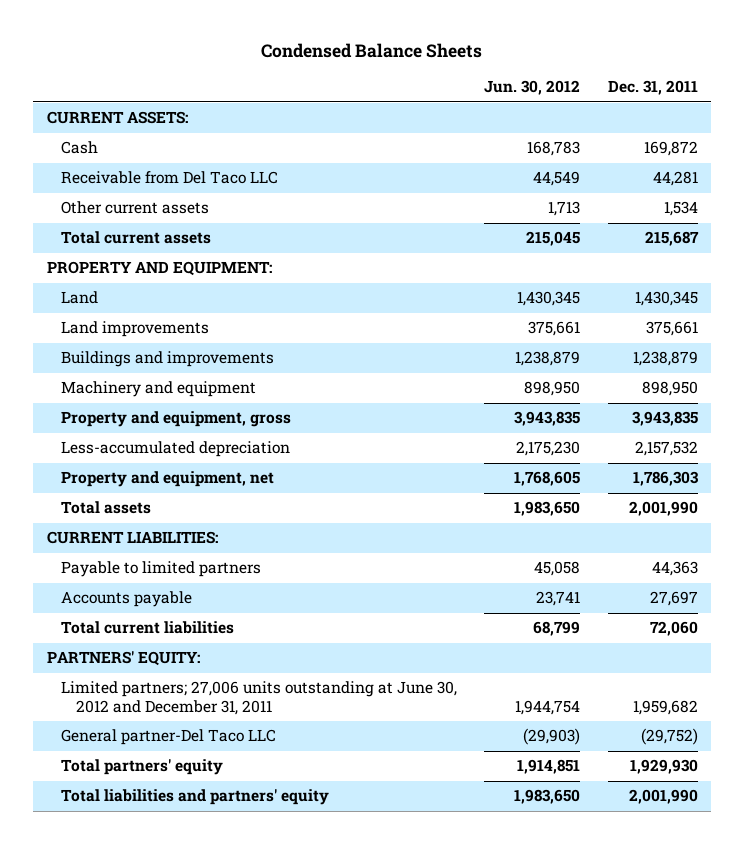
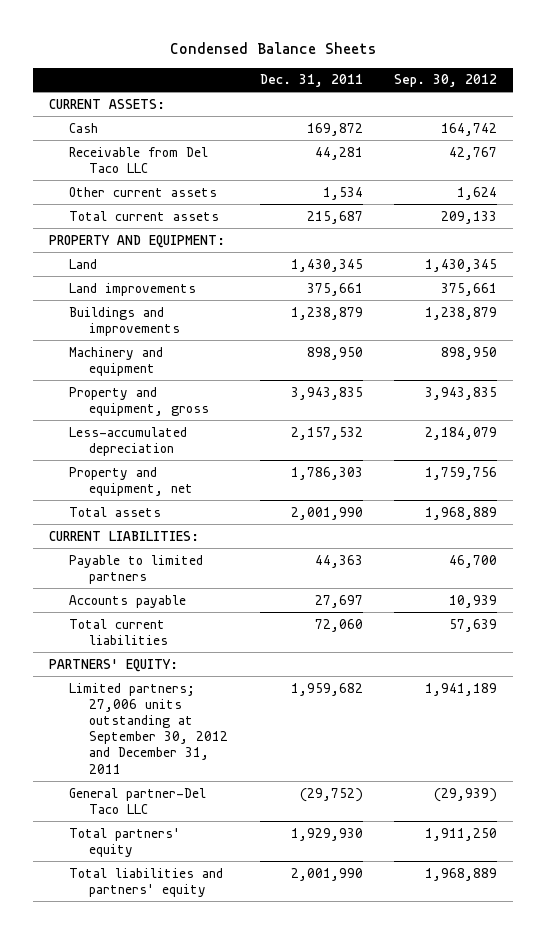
- | Jun. 30, 2012 | Dec. 31, 2011
+ | Dec. 31, 2011 | Sep. 30, 2012
- Limited partners; 27,006 units outstanding at June 30, 2012 and December 31, 2011 | 1,944,754 | 1,959,682
+ Limited partners; 27,006 units outstanding at September 30, 2012 and December 31, 2011 | 1,959,682 | 1,941,189

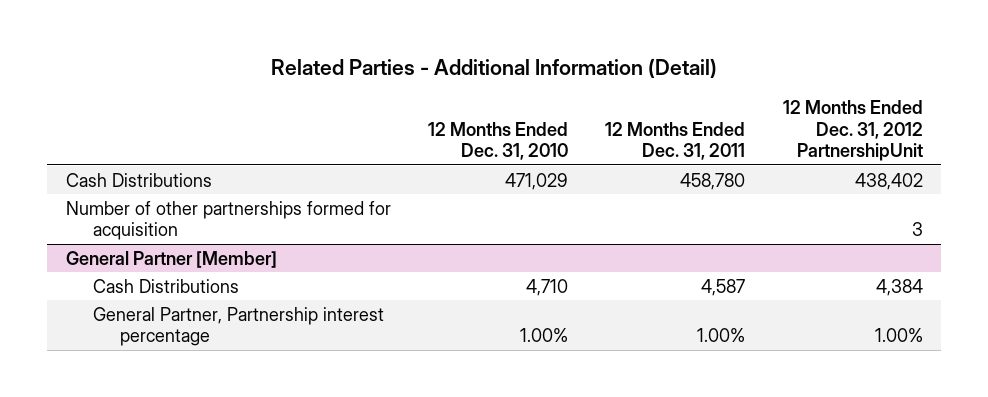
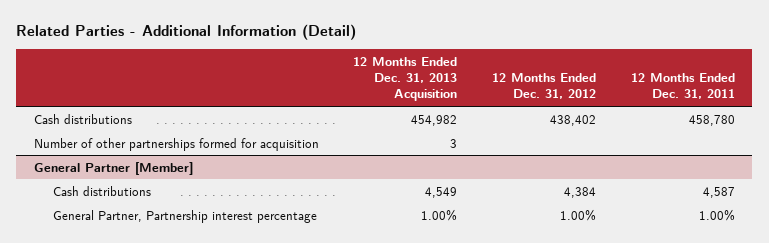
- | 12 Months Ended Dec. 31, 2010 | 12 Months Ended Dec. 31, 2011 | 12 Months Ended Dec. 31, 2012 PartnershipUnit
+ | 12 Months Ended Dec. 31, 2013 Acquisition | 12 Months Ended Dec. 31, 2012 | 12 Months Ended Dec. 31, 2011
- Cash Distributions | 471,029 | 458,780 | 438,402
+ Cash distributions | 454,982 | 438,402 | 458,780
@ General Partner [Member]
- Cash Distributions | 4,710 | 4,587 | 4,384
+ Cash distributions | 4,549 | 4,384 | 4,587

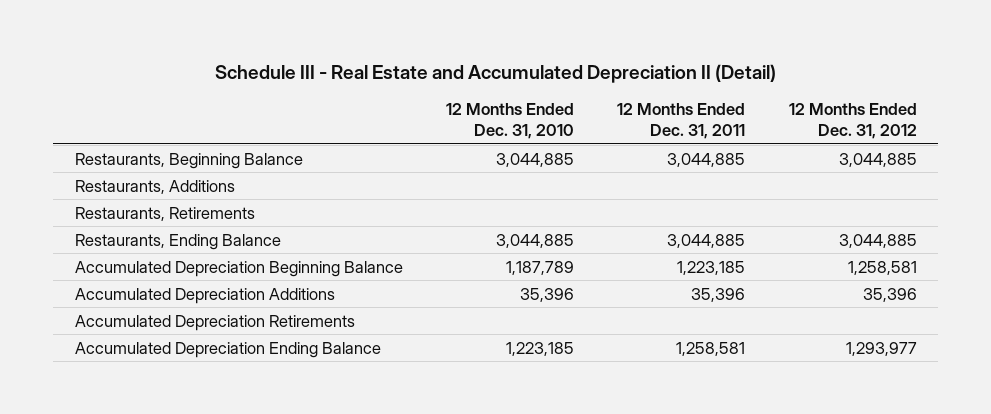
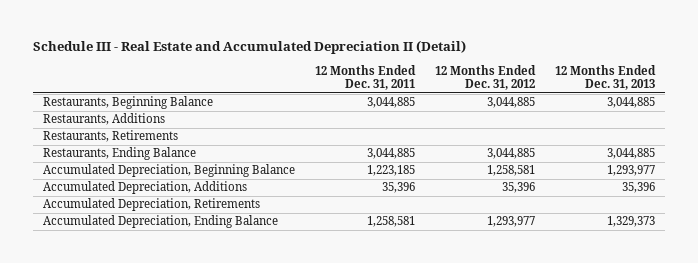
- | 12 Months Ended Dec. 31, 2010 | 12 Months Ended Dec. 31, 2011 | 12 Months Ended Dec. 31, 2012
+ | 12 Months Ended Dec. 31, 2011 | 12 Months Ended Dec. 31, 2012 | 12 Months Ended Dec. 31, 2013
- Accumulated Depreciation Beginning Balance | 1,187,789 | 1,223,185 | 1,258,581
- Accumulated Depreciation Additions | 35,396 | 35,396 | 35,396
- Accumulated Depreciation Retirements
- Accumulated Depreciation Ending Balance | 1,223,185 | 1,258,581 | 1,293,977
+ Accumulated Depreciation, Beginning Balance | 1,223,185 | 1,258,581 | 1,293,977
+ Accumulated Depreciation, Additions | 35,396 | 35,396 | 35,396
+ Accumulated Depreciation, Retirements
+ Accumulated Depreciation, Ending Balance | 1,258,581 | 1,293,977 | 1,329,373

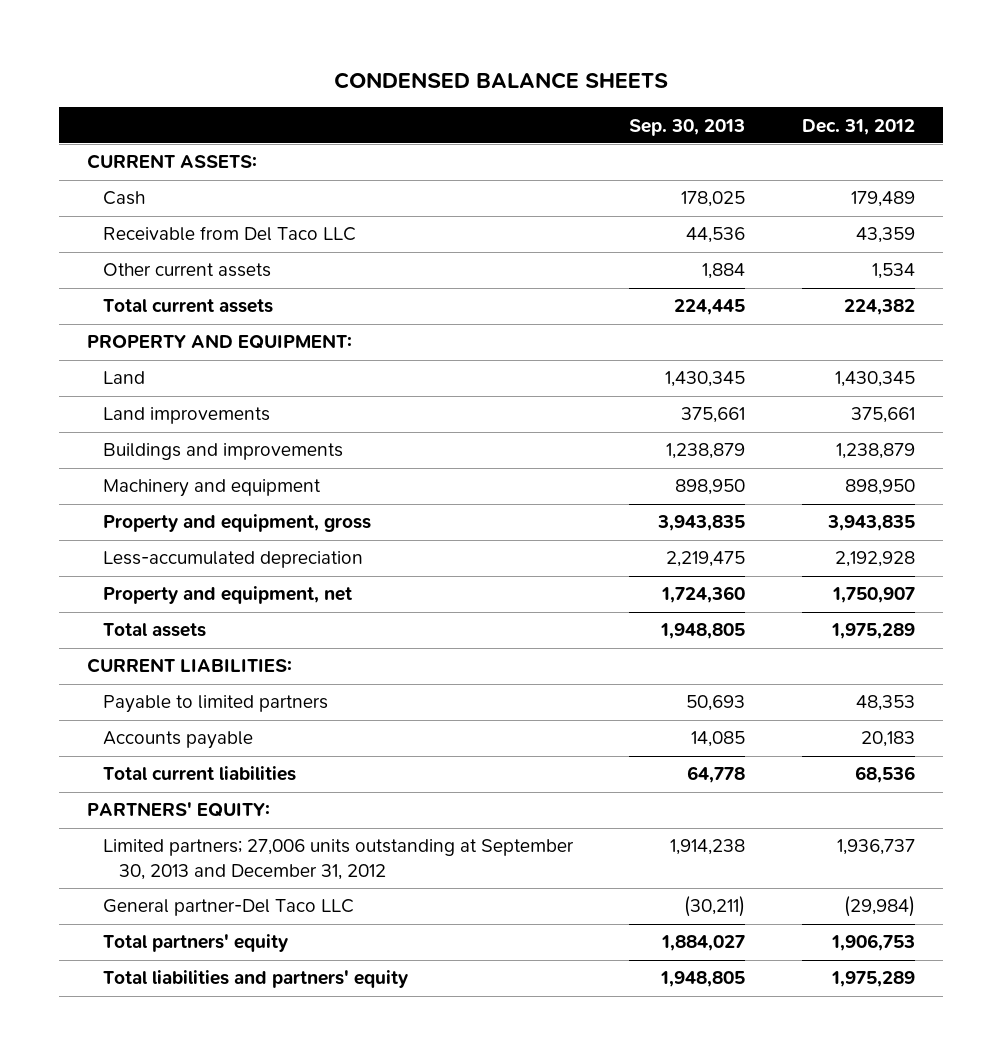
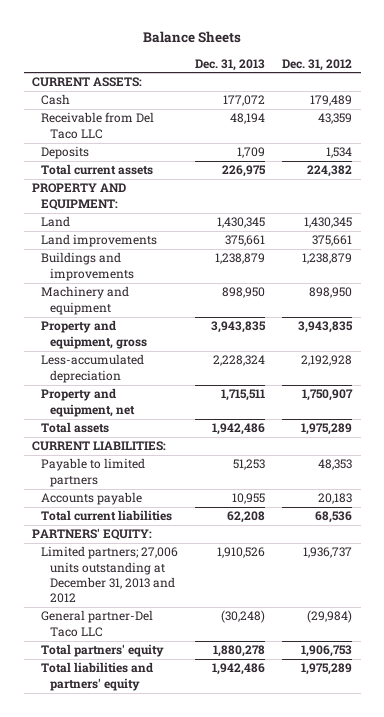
- CONDENSED BALANCE SHEETS
+ Balance Sheets
- | Sep. 30, 2013 | Dec. 31, 2012
+ | Dec. 31, 2013 | Dec. 31, 2012
- Other current assets | 1,884 | 1,534
+ Deposits | 1,709 | 1,534
- Limited partners; 27,006 units outstanding at September 30, 2013 and December 31, 2012 | 1,914,238 | 1,936,737
+ Limited partners; 27,006 units outstanding at December 31, 2013 and 2012 | 1,910,526 | 1,936,737

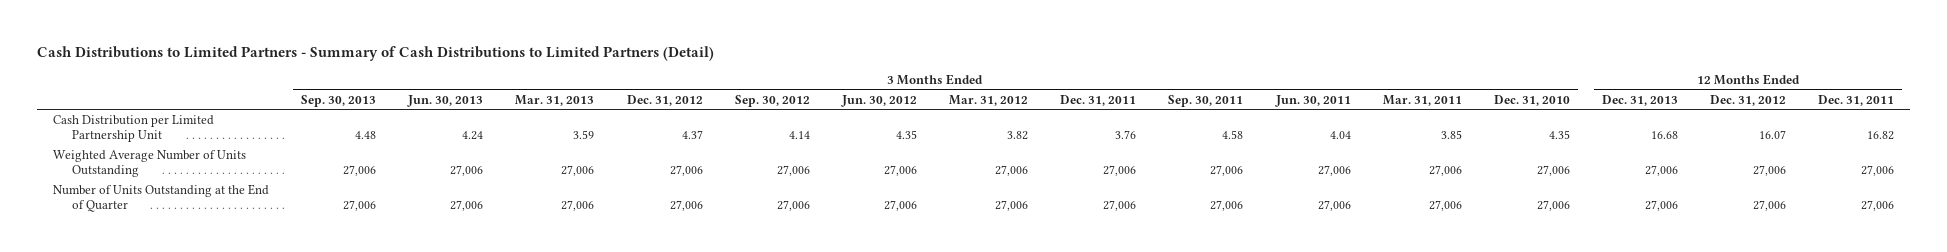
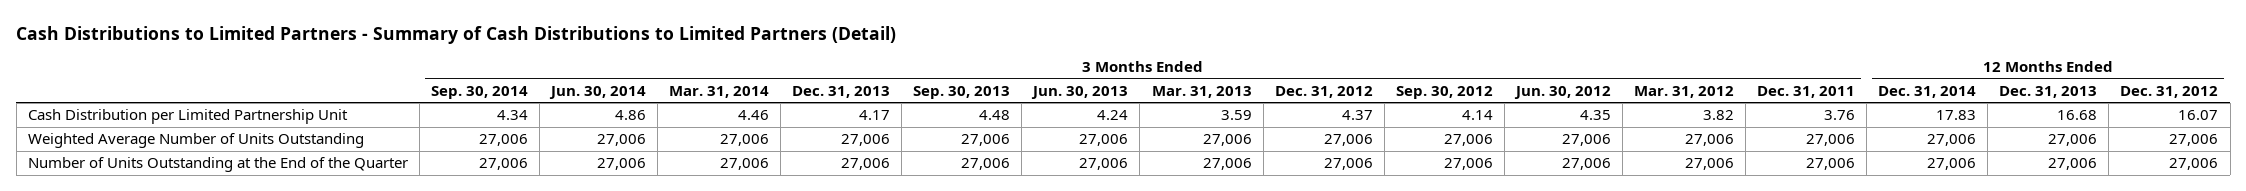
- | 3 Months Ended Sep. 30, 2013 | 3 Months Ended Jun. 30, 2013 | 3 Months Ended Mar. 31, 2013 | 3 Months Ended Dec. 31, 2012 | 3 Months Ended Sep. 30, 2012 | 3 Months Ended Jun. 30, 2012 | 3 Months Ended Mar. 31, 2012 | 3 Months Ended Dec. 31, 2011 | 3 Months Ended Sep. 30, 2011 | 3 Months Ended Jun. 30, 2011 | 3 Months Ended Mar. 31, 2011 | 3 Months Ended Dec. 31, 2010 | 12 Months Ended Dec. 31, 2013 | 12 Months Ended Dec. 31, 2012 | 12 Months Ended Dec. 31, 2011
+ | 3 Months Ended Sep. 30, 2014 | 3 Months Ended Jun. 30, 2014 | 3 Months Ended Mar. 31, 2014 | 3 Months Ended Dec. 31, 2013 | 3 Months Ended Sep. 30, 2013 | 3 Months Ended Jun. 30, 2013 | 3 Months Ended Mar. 31, 2013 | 3 Months Ended Dec. 31, 2012 | 3 Months Ended Sep. 30, 2012 | 3 Months Ended Jun. 30, 2012 | 3 Months Ended Mar. 31, 2012 | 3 Months Ended Dec. 31, 2011 | 12 Months Ended Dec. 31, 2014 | 12 Months Ended Dec. 31, 2013 | 12 Months Ended Dec. 31, 2012
- Number of Units Outstanding at the End of Quarter | 27,006 | 27,006 | 27,006 | 27,006 | 27,006 | 27,006 | 27,006 | 27,006 | 27,006 | 27,006 | 27,006 | 27,006 | 27,006 | 27,006 | 27,006
+ Number of Units Outstanding at the End of the Quarter | 27,006 | 27,006 | 27,006 | 27,006 | 27,006 | 27,006 | 27,006 | 27,006 | 27,006 | 27,006 | 27,006 | 27,006 | 27,006 | 27,006 | 27,006

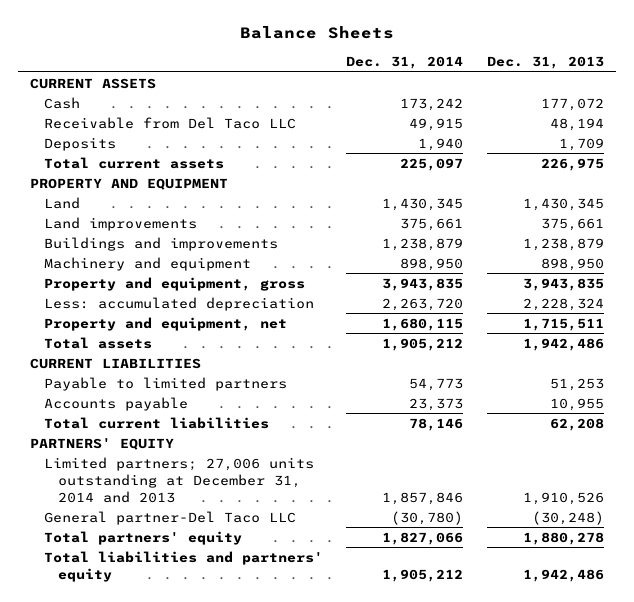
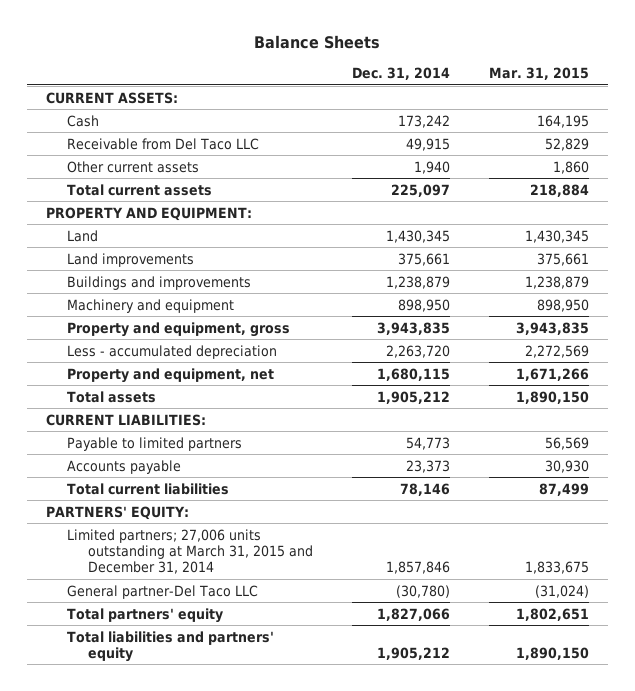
- | Dec. 31, 2014 | Dec. 31, 2013
+ | Dec. 31, 2014 | Mar. 31, 2015
- CURRENT ASSETS
+ CURRENT ASSETS:
- Deposits | 1,940 | 1,709
+ Other current assets | 1,940 | 1,860
- PROPERTY AND EQUIPMENT
+ PROPERTY AND EQUIPMENT:
- Less: accumulated depreciation | 2,263,720 | 2,228,324
+ Less - accumulated depreciation | 2,263,720 | 2,272,569
- CURRENT LIABILITIES
+ CURRENT LIABILITIES:
- PARTNERS' EQUITY
- Limited partners; 27,006 units outstanding at December 31, 2014 and 2013 | 1,857,846 | 1,910,526
+ PARTNERS' EQUITY:
+ Limited partners; 27,006 units outstanding at March 31, 2015 and December 31, 2014 | 1,857,846 | 1,833,675

